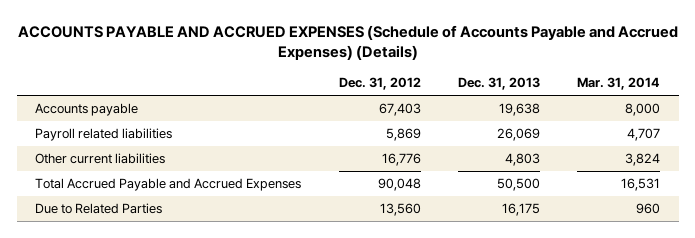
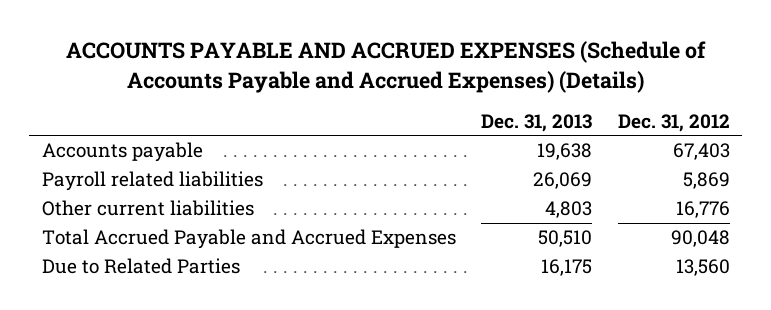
- | Dec. 31, 2012 | Dec. 31, 2013 | Mar. 31, 2014
+ | Dec. 31, 2013 | Dec. 31, 2012
- Total Accrued Payable and Accrued Expenses | 90,048 | 50,500 | 16,531
+ Total Accrued Payable and Accrued Expenses | 50,510 | 90,048

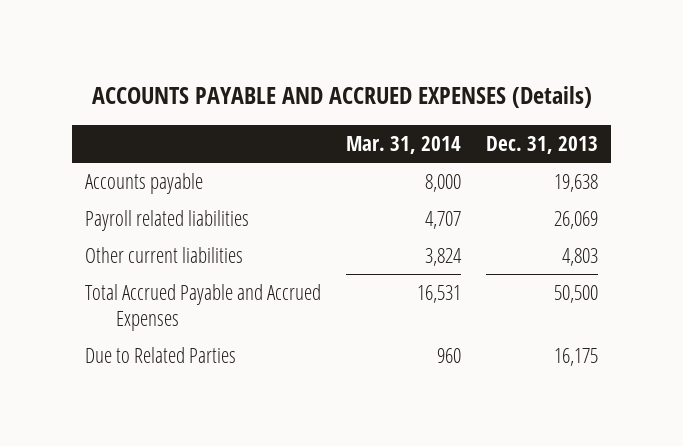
- ACCOUNTS PAYABLE AND ACCRUED EXPENSES (Schedule of Accounts Payable and Accrued Expenses) (Details)
+ ACCOUNTS PAYABLE AND ACCRUED EXPENSES (Details)
- | Dec. 31, 2013 | Dec. 31, 2012
+ | Mar. 31, 2014 | Dec. 31, 2013
- Total Accrued Payable and Accrued Expenses | 50,510 | 90,048
+ Total Accrued Payable and Accrued Expenses | 16,531 | 50,500

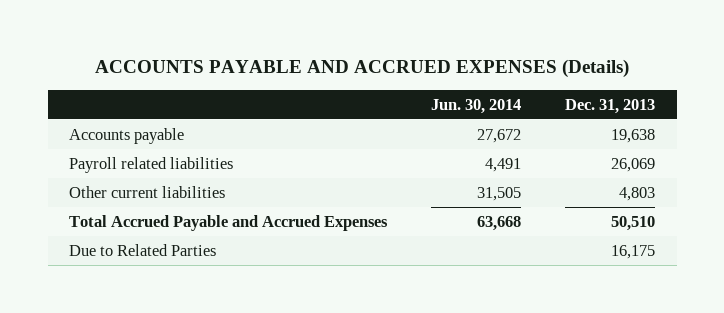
- | Mar. 31, 2014 | Dec. 31, 2013
+ | Jun. 30, 2014 | Dec. 31, 2013
- Total Accrued Payable and Accrued Expenses | 16,531 | 50,500
+ Total Accrued Payable and Accrued Expenses | 63,668 | 50,510

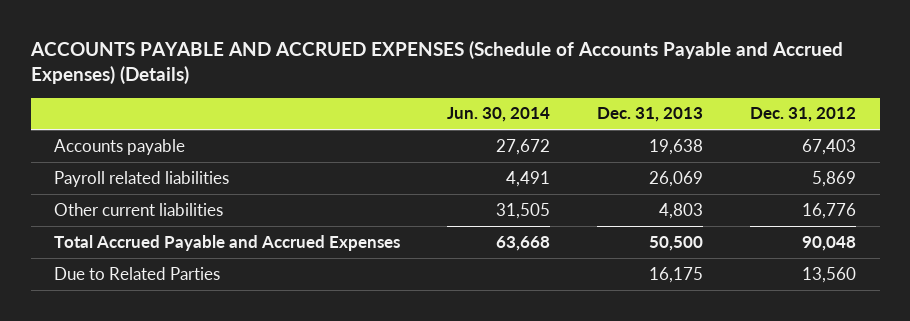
- ACCOUNTS PAYABLE AND ACCRUED EXPENSES (Details)
+ ACCOUNTS PAYABLE AND ACCRUED EXPENSES (Schedule of Accounts Payable and Accrued Expenses) (Details)
- | Jun. 30, 2014 | Dec. 31, 2013
+ | Jun. 30, 2014 | Dec. 31, 2013 | Dec. 31, 2012
- Total Accrued Payable and Accrued Expenses | 63,668 | 50,510
+ Total Accrued Payable and Accrued Expenses | 63,668 | 50,500 | 90,048

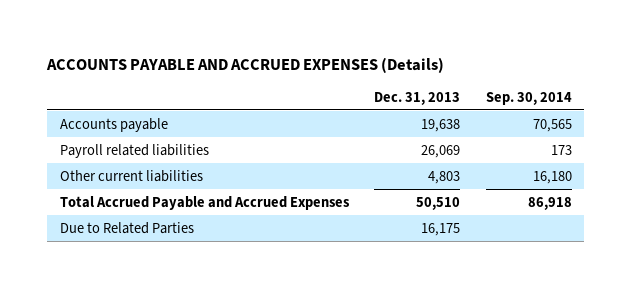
- ACCOUNTS PAYABLE AND ACCRUED EXPENSES (Schedule of Accounts Payable and Accrued Expenses) (Details)
+ ACCOUNTS PAYABLE AND ACCRUED EXPENSES (Details)
- | Jun. 30, 2014 | Dec. 31, 2013 | Dec. 31, 2012
+ | Dec. 31, 2013 | Sep. 30, 2014
- Total Accrued Payable and Accrued Expenses | 63,668 | 50,500 | 90,048
+ Total Accrued Payable and Accrued Expenses | 50,510 | 86,918

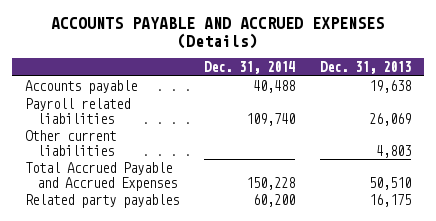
- | Dec. 31, 2013 | Sep. 30, 2014
+ | Dec. 31, 2014 | Dec. 31, 2013
- Due to Related Parties | 16,175 |
+ Related party payables | 60,200 | 16,175

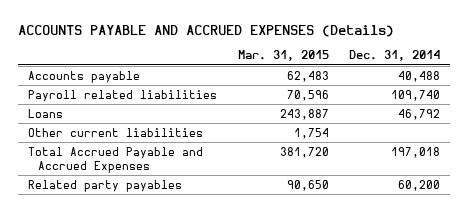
- | Dec. 31, 2014 | Dec. 31, 2013
+ | Mar. 31, 2015 | Dec. 31, 2014
+ Loans | 243,887 | 46,792
- Total Accrued Payable and Accrued Expenses | 150,228 | 50,510
+ Total Accrued Payable and Accrued Expenses | 381,720 | 197,018

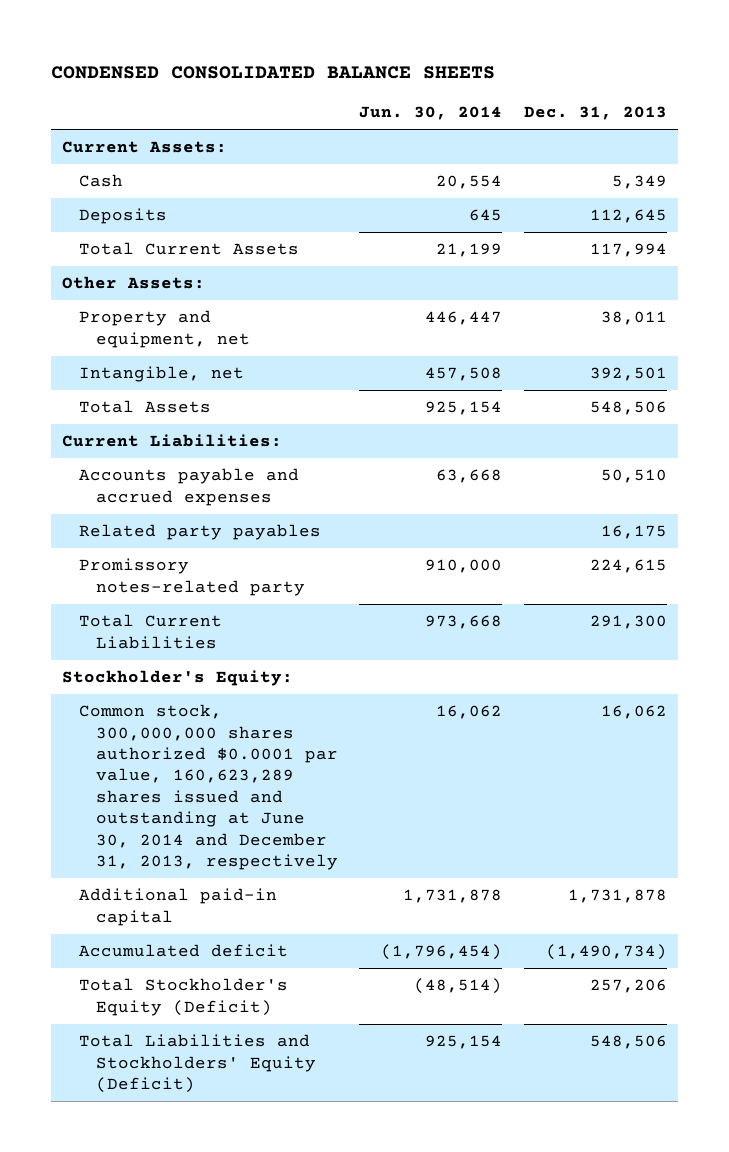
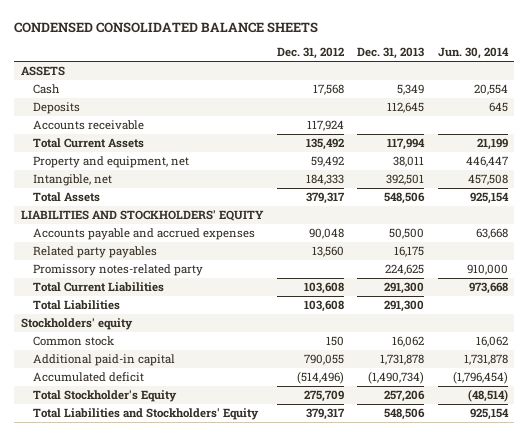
- | Jun. 30, 2014 | Dec. 31, 2013
+ | Dec. 31, 2012 | Dec. 31, 2013 | Jun. 30, 2014
- Current Assets:
+ ASSETS
+ Accounts receivable | 117,924 | |
- Other Assets:
- Current Liabilities:
- Accounts payable and accrued expenses | 63,668 | 50,510
+ LIABILITIES AND STOCKHOLDERS' EQUITY
+ Accounts payable and accrued expenses | 90,048 | 50,500 | 63,668
- Promissory notes-related party | 910,000 | 224,615
+ Promissory notes-related party | | 224,625 | 910,000
- Stockholder's Equity:
- Common stock, 300,000,000 shares authorized $0.0001 par value, 160,623,289 shares issued and outstanding at June 30, 2014 and December 31, 2013, respectively | 16,062 | 16,062
+ Total Liabilities | 103,608 | 291,300 |
+ Stockholders' equity
+ Common stock | 150 | 16,062 | 16,062
- Total Stockholder's Equity (Deficit) | (48,514) | 257,206
- Total Liabilities and Stockholders' Equity (Deficit) | 925,154 | 548,506
+ Total Stockholder's Equity | 275,709 | 257,206 | (48,514)
+ Total Liabilities and Stockholders' Equity | 379,317 | 548,506 | 925,154

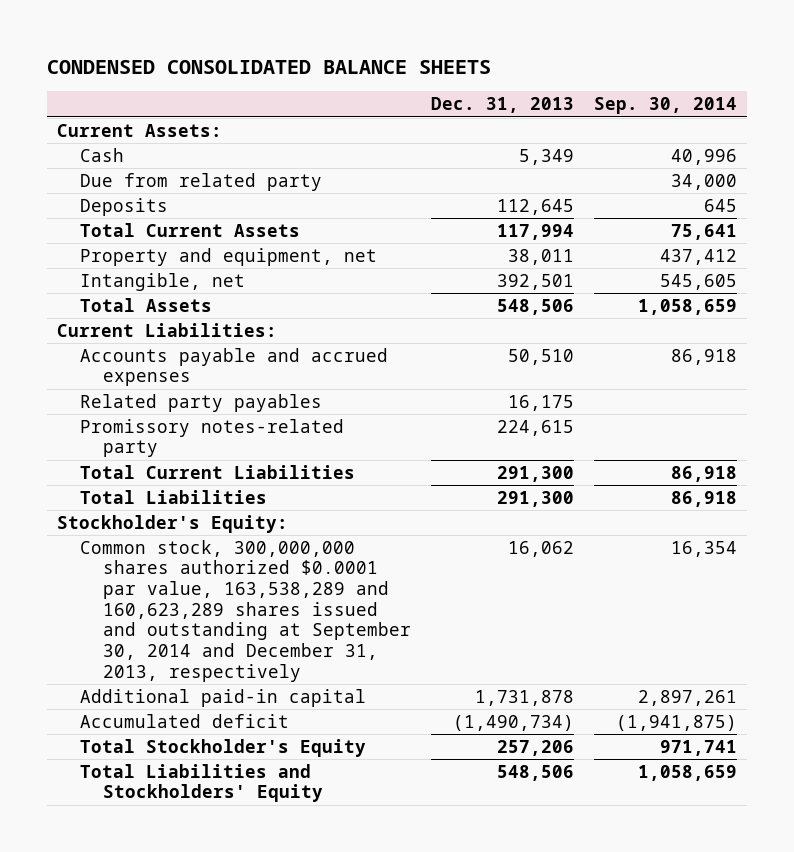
- | Dec. 31, 2012 | Dec. 31, 2013 | Jun. 30, 2014
+ | Dec. 31, 2013 | Sep. 30, 2014
- ASSETS
+ Current Assets:
+ Due from related party | | 34,000
- Accounts receivable | 117,924 | |
- LIABILITIES AND STOCKHOLDERS' EQUITY
- Accounts payable and accrued expenses | 90,048 | 50,500 | 63,668
+ Current Liabilities:
+ Accounts payable and accrued expenses | 50,510 | 86,918
- Promissory notes-related party | | 224,625 | 910,000
+ Promissory notes-related party | 224,615 |
- Stockholders' equity
- Common stock | 150 | 16,062 | 16,062
+ Stockholder's Equity:
+ Common stock, 300,000,000 shares authorized $0.0001 par value, 163,538,289 and 160,623,289 shares issued and outstanding at September 30, 2014 and December 31, 2013, respectively | 16,062 | 16,354

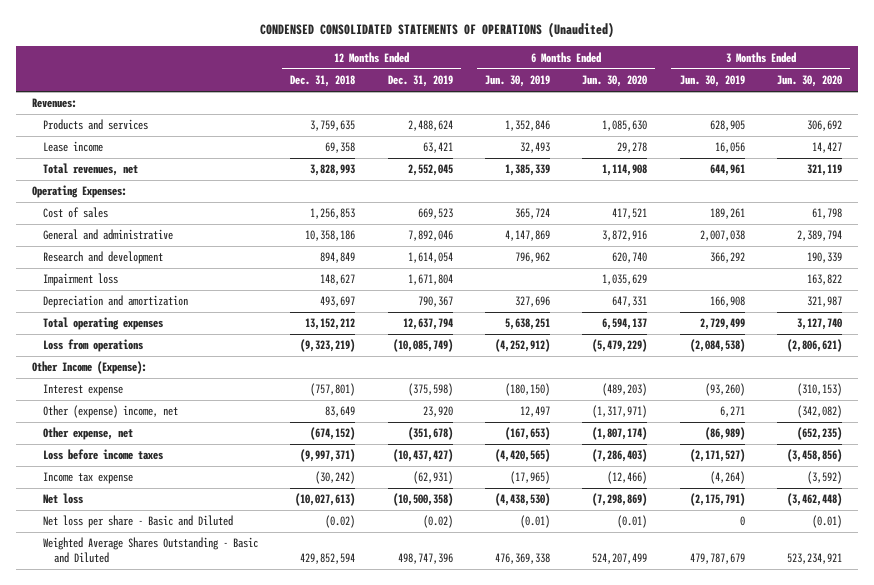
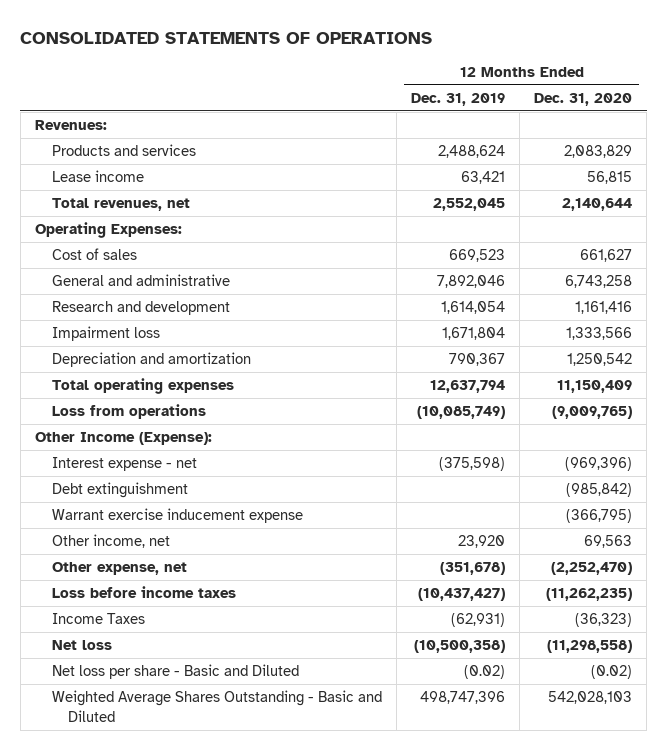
- CONDENSED CONSOLIDATED STATEMENTS OF OPERATIONS (Unaudited)
+ CONSOLIDATED STATEMENTS OF OPERATIONS
- | 12 Months Ended Dec. 31, 2018 | 12 Months Ended Dec. 31, 2019 | 6 Months Ended Jun. 30, 2019 | 6 Months Ended Jun. 30, 2020 | 3 Months Ended Jun. 30, 2019 | 3 Months Ended Jun. 30, 2020
+ | 12 Months Ended Dec. 31, 2019 | 12 Months Ended Dec. 31, 2020
- Interest expense | (757,801) | (375,598) | (180,150) | (489,203) | (93,260) | (310,153)
- Other (expense) income, net | 83,649 | 23,920 | 12,497 | (1,317,971) | 6,271 | (342,082)
+ Interest expense - net | (375,598) | (969,396)
+ Debt extinguishment | | (985,842)
+ Warrant exercise inducement expense | | (366,795)
+ Other income, net | 23,920 | 69,563
- Income tax expense | (30,242) | (62,931) | (17,965) | (12,466) | (4,264) | (3,592)
+ Income Taxes | (62,931) | (36,323)

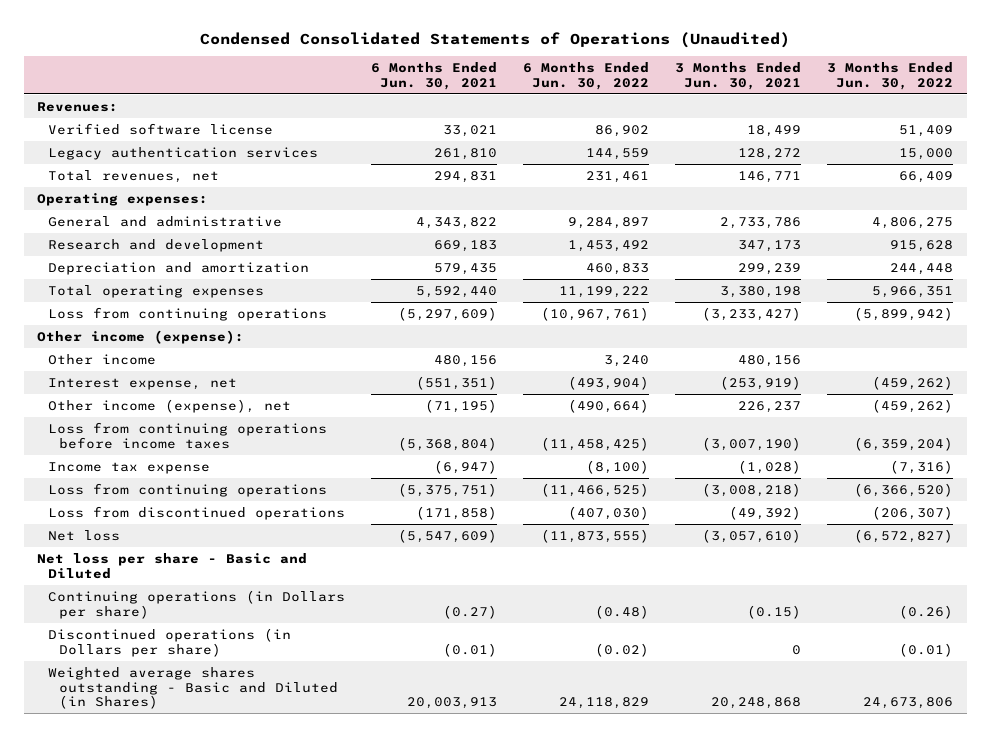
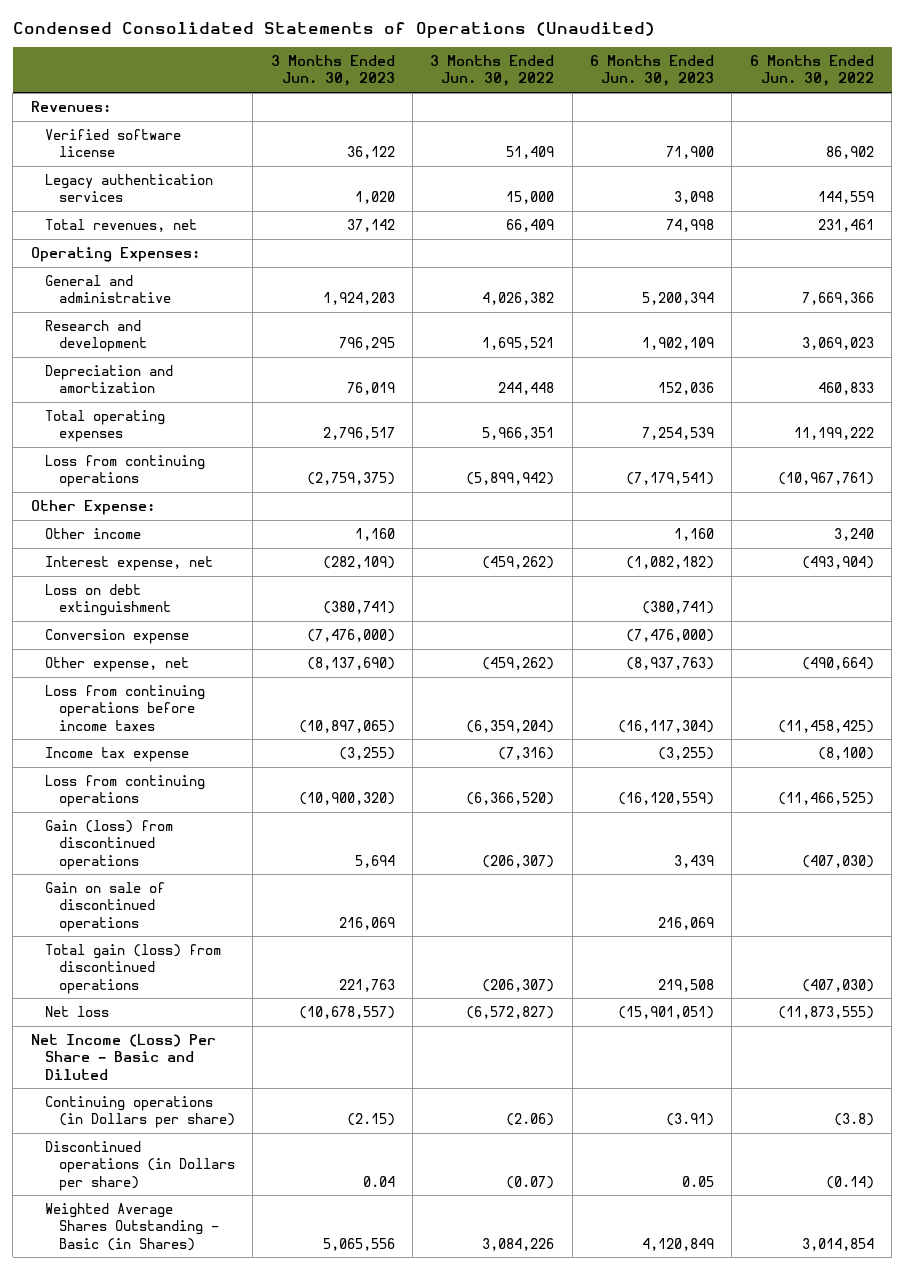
- | 6 Months Ended Jun. 30, 2021 | 6 Months Ended Jun. 30, 2022 | 3 Months Ended Jun. 30, 2021 | 3 Months Ended Jun. 30, 2022
+ | 3 Months Ended Jun. 30, 2023 | 3 Months Ended Jun. 30, 2022 | 6 Months Ended Jun. 30, 2023 | 6 Months Ended Jun. 30, 2022
- Operating expenses:
- General and administrative | 4,343,822 | 9,284,897 | 2,733,786 | 4,806,275
- Research and development | 669,183 | 1,453,492 | 347,173 | 915,628
+ Operating Expenses:
+ General and administrative | 1,924,203 | 4,026,382 | 5,200,394 | 7,669,366
+ Research and development | 796,295 | 1,695,521 | 1,902,109 | 3,069,023
- Other income (expense):
+ Other Expense:
- Other income (expense), net | (71,195) | (490,664) | 226,237 | (459,262)
+ Loss on debt extinguishment | (380,741) | | (380,741) |
+ Conversion expense | (7,476,000) | | (7,476,000) |
+ Other expense, net | (8,137,690) | (459,262) | (8,937,763) | (490,664)
- Loss from discontinued operations | (171,858) | (407,030) | (49,392) | (206,307)
+ Gain (loss) from discontinued operations | 5,694 | (206,307) | 3,439 | (407,030)
+ Gain on sale of discontinued operations | 216,069 | | 216,069 |
+ Total gain (loss) from discontinued operations | 221,763 | (206,307) | 219,508 | (407,030)
- Net loss per share - Basic and Diluted
- Continuing operations (in Dollars per share) | (0.27) | (0.48) | (0.15) | (0.26)
- Discontinued operations (in Dollars per share) | (0.01) | (0.02) | 0 | (0.01)
- Weighted average shares outstanding - Basic and Diluted (in Shares) | 20,003,913 | 24,118,829 | 20,248,868 | 24,673,806
+ Net Income (Loss) Per Share - Basic and Diluted
+ Continuing operations (in Dollars per share) | (2.15) | (2.06) | (3.91) | (3.8)
+ Discontinued operations (in Dollars per share) | 0.04 | (0.07) | 0.05 | (0.14)
+ Weighted Average Shares Outstanding - Basic (in Shares) | 5,065,556 | 3,084,226 | 4,120,849 | 3,014,854

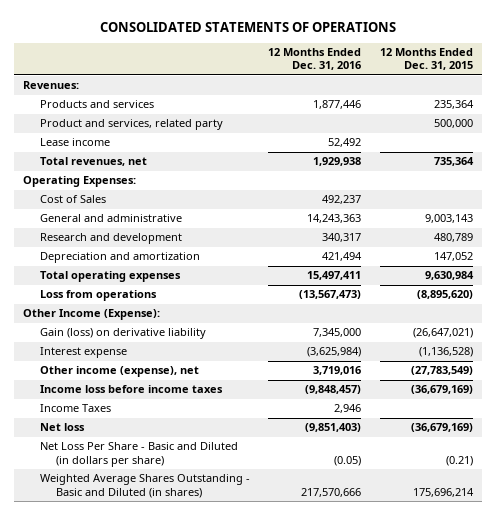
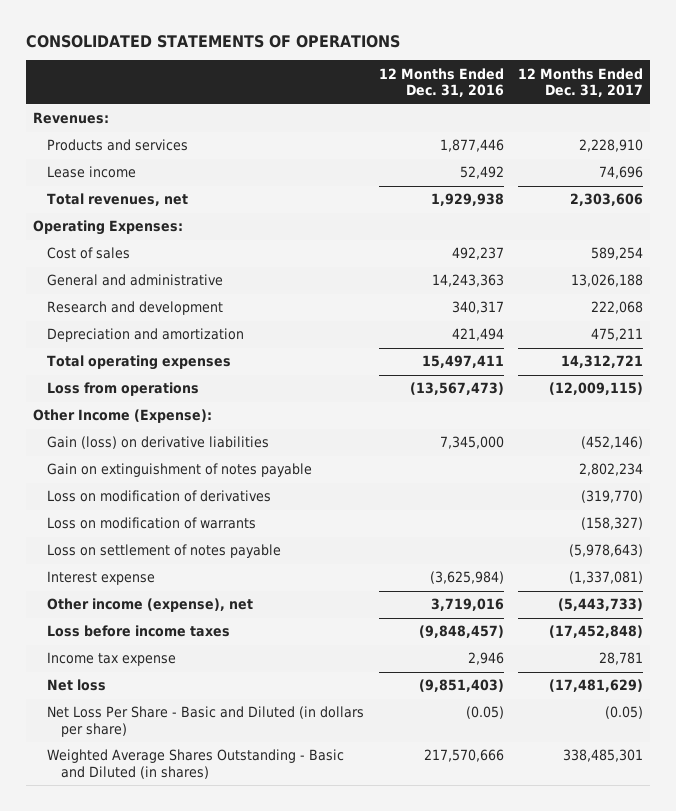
- | 12 Months Ended Dec. 31, 2016 | 12 Months Ended Dec. 31, 2015
+ | 12 Months Ended Dec. 31, 2016 | 12 Months Ended Dec. 31, 2017
- Product and services, related party | | 500,000
- Cost of Sales | 492,237 |
+ Cost of sales | 492,237 | 589,254
- Gain (loss) on derivative liability | 7,345,000 | (26,647,021)
+ Gain (loss) on derivative liabilities | 7,345,000 | (452,146)
+ Gain on extinguishment of notes payable | | 2,802,234
+ Loss on modification of derivatives | | (319,770)
+ Loss on modification of warrants | | (158,327)
+ Loss on settlement of notes payable | | (5,978,643)
- Income loss before income taxes | (9,848,457) | (36,679,169)
- Income Taxes | 2,946 |
+ Loss before income taxes | (9,848,457) | (17,452,848)
+ Income tax expense | 2,946 | 28,781

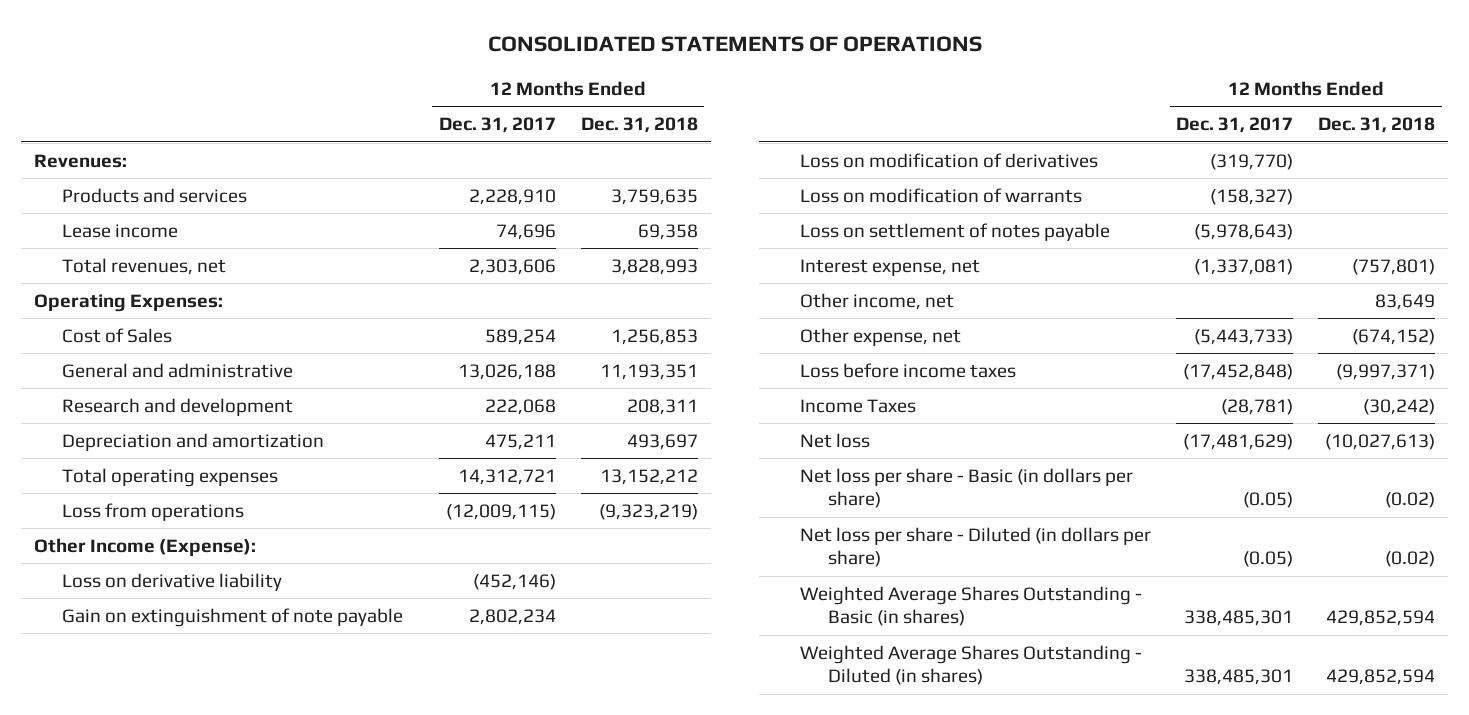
- | 12 Months Ended Dec. 31, 2016 | 12 Months Ended Dec. 31, 2017
+ | 12 Months Ended Dec. 31, 2017 | 12 Months Ended Dec. 31, 2018
- Cost of sales | 492,237 | 589,254
+ Cost of Sales | 589,254 | 1,256,853
- Gain (loss) on derivative liabilities | 7,345,000 | (452,146)
- Gain on extinguishment of notes payable | | 2,802,234
+ Loss on derivative liability | (452,146) |
+ Gain on extinguishment of note payable | 2,802,234 |
- Interest expense | (3,625,984) | (1,337,081)
- Other income (expense), net | 3,719,016 | (5,443,733)
+ Interest expense, net | (1,337,081) | (757,801)
+ Other income, net | | 83,649
+ Other expense, net | (5,443,733) | (674,152)
- Income tax expense | 2,946 | 28,781
+ Income Taxes | (28,781) | (30,242)
- Net Loss Per Share - Basic and Diluted (in dollars per share) | (0.05) | (0.05)
- Weighted Average Shares Outstanding - Basic and Diluted (in shares) | 217,570,666 | 338,485,301
+ Net loss per share - Basic (in dollars per share) | (0.05) | (0.02)
+ Net loss per share - Diluted (in dollars per share) | (0.05) | (0.02)
+ Weighted Average Shares Outstanding - Basic (in shares) | 338,485,301 | 429,852,594
+ Weighted Average Shares Outstanding - Diluted (in shares) | 338,485,301 | 429,852,594

